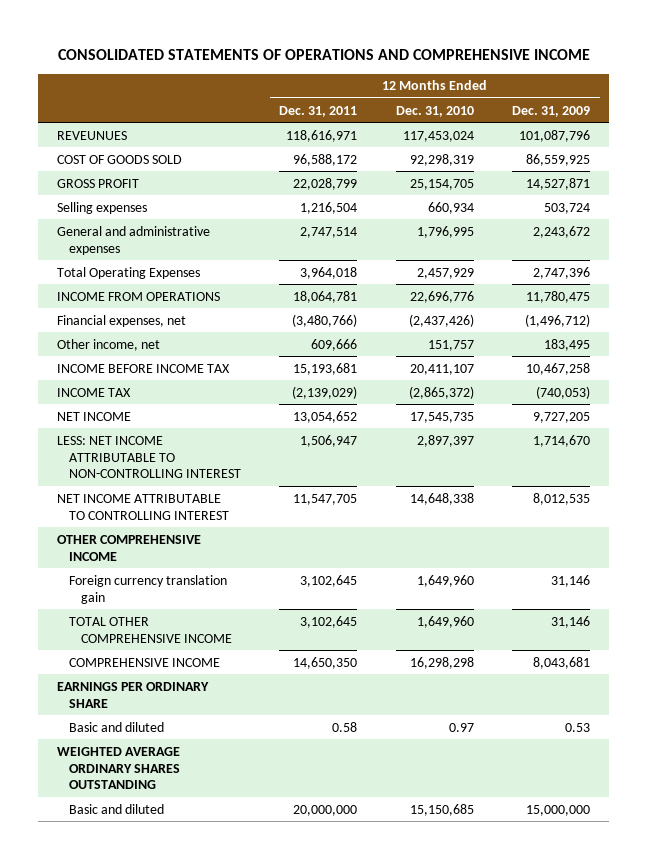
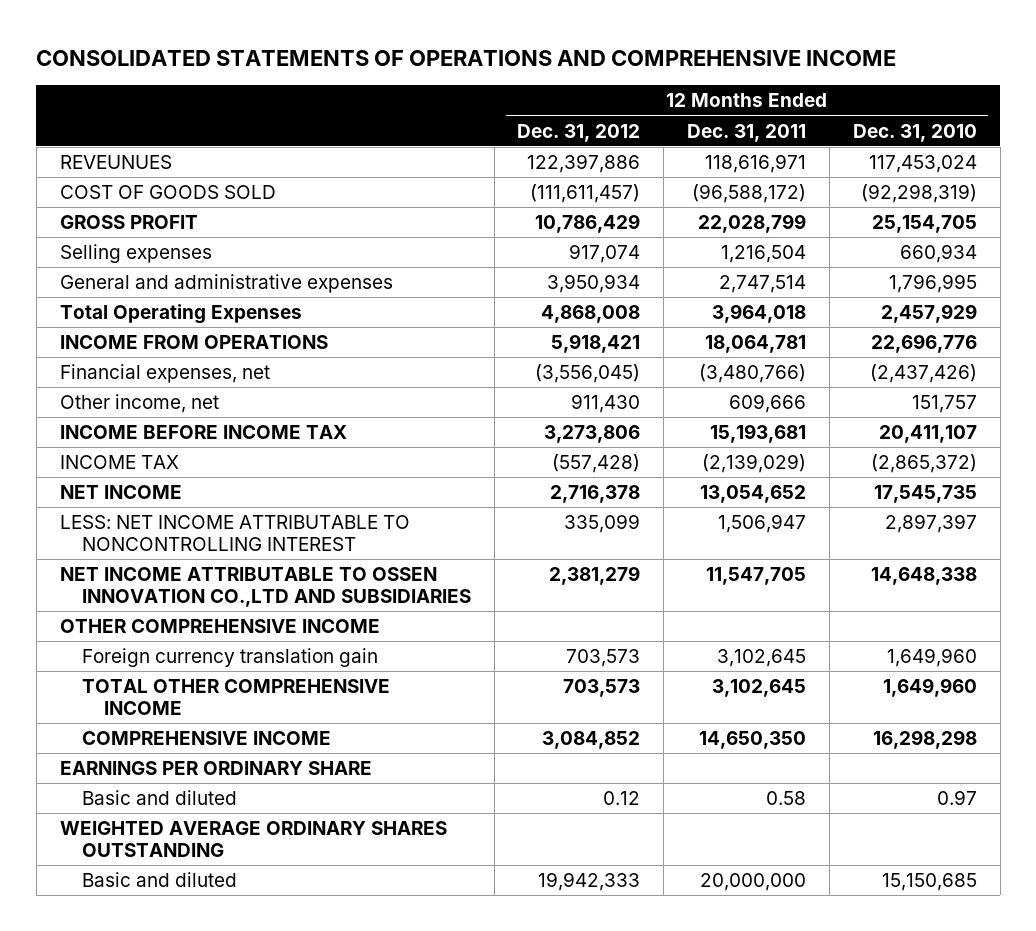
- | 12 Months Ended Dec. 31, 2011 | 12 Months Ended Dec. 31, 2010 | 12 Months Ended Dec. 31, 2009
+ | 12 Months Ended Dec. 31, 2012 | 12 Months Ended Dec. 31, 2011 | 12 Months Ended Dec. 31, 2010
- COST OF GOODS SOLD | 96,588,172 | 92,298,319 | 86,559,925
+ COST OF GOODS SOLD | (111,611,457) | (96,588,172) | (92,298,319)
- LESS: NET INCOME ATTRIBUTABLE TO NON-CONTROLLING INTEREST | 1,506,947 | 2,897,397 | 1,714,670
- NET INCOME ATTRIBUTABLE TO CONTROLLING INTEREST | 11,547,705 | 14,648,338 | 8,012,535
+ LESS: NET INCOME ATTRIBUTABLE TO NONCONTROLLING INTEREST | 335,099 | 1,506,947 | 2,897,397
+ NET INCOME ATTRIBUTABLE TO OSSEN INNOVATION CO.,LTD AND SUBSIDIARIES | 2,381,279 | 11,547,705 | 14,648,338

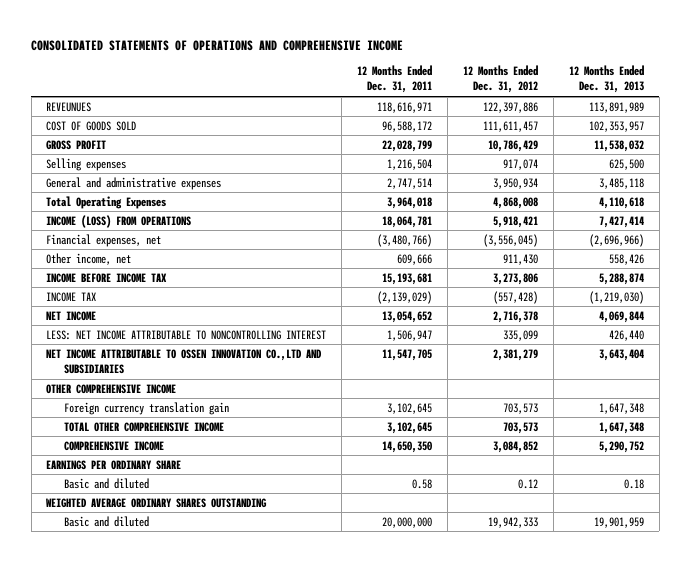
- | 12 Months Ended Dec. 31, 2012 | 12 Months Ended Dec. 31, 2011 | 12 Months Ended Dec. 31, 2010
+ | 12 Months Ended Dec. 31, 2011 | 12 Months Ended Dec. 31, 2012 | 12 Months Ended Dec. 31, 2013
- COST OF GOODS SOLD | (111,611,457) | (96,588,172) | (92,298,319)
+ COST OF GOODS SOLD | 96,588,172 | 111,611,457 | 102,353,957
- INCOME FROM OPERATIONS | 5,918,421 | 18,064,781 | 22,696,776
+ INCOME (LOSS) FROM OPERATIONS | 18,064,781 | 5,918,421 | 7,427,414

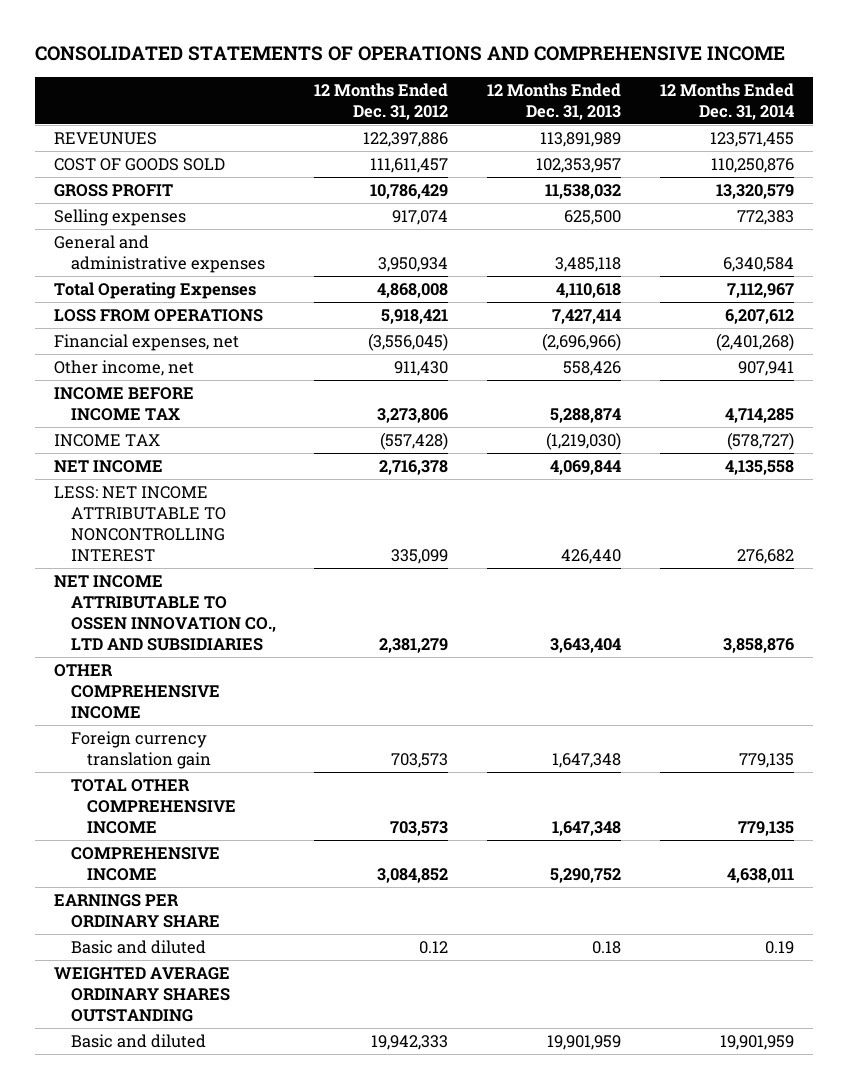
- | 12 Months Ended Dec. 31, 2011 | 12 Months Ended Dec. 31, 2012 | 12 Months Ended Dec. 31, 2013
+ | 12 Months Ended Dec. 31, 2012 | 12 Months Ended Dec. 31, 2013 | 12 Months Ended Dec. 31, 2014
- INCOME (LOSS) FROM OPERATIONS | 18,064,781 | 5,918,421 | 7,427,414
+ LOSS FROM OPERATIONS | 5,918,421 | 7,427,414 | 6,207,612
- NET INCOME ATTRIBUTABLE TO OSSEN INNOVATION CO.,LTD AND SUBSIDIARIES | 11,547,705 | 2,381,279 | 3,643,404
+ NET INCOME ATTRIBUTABLE TO OSSEN INNOVATION CO., LTD AND SUBSIDIARIES | 2,381,279 | 3,643,404 | 3,858,876

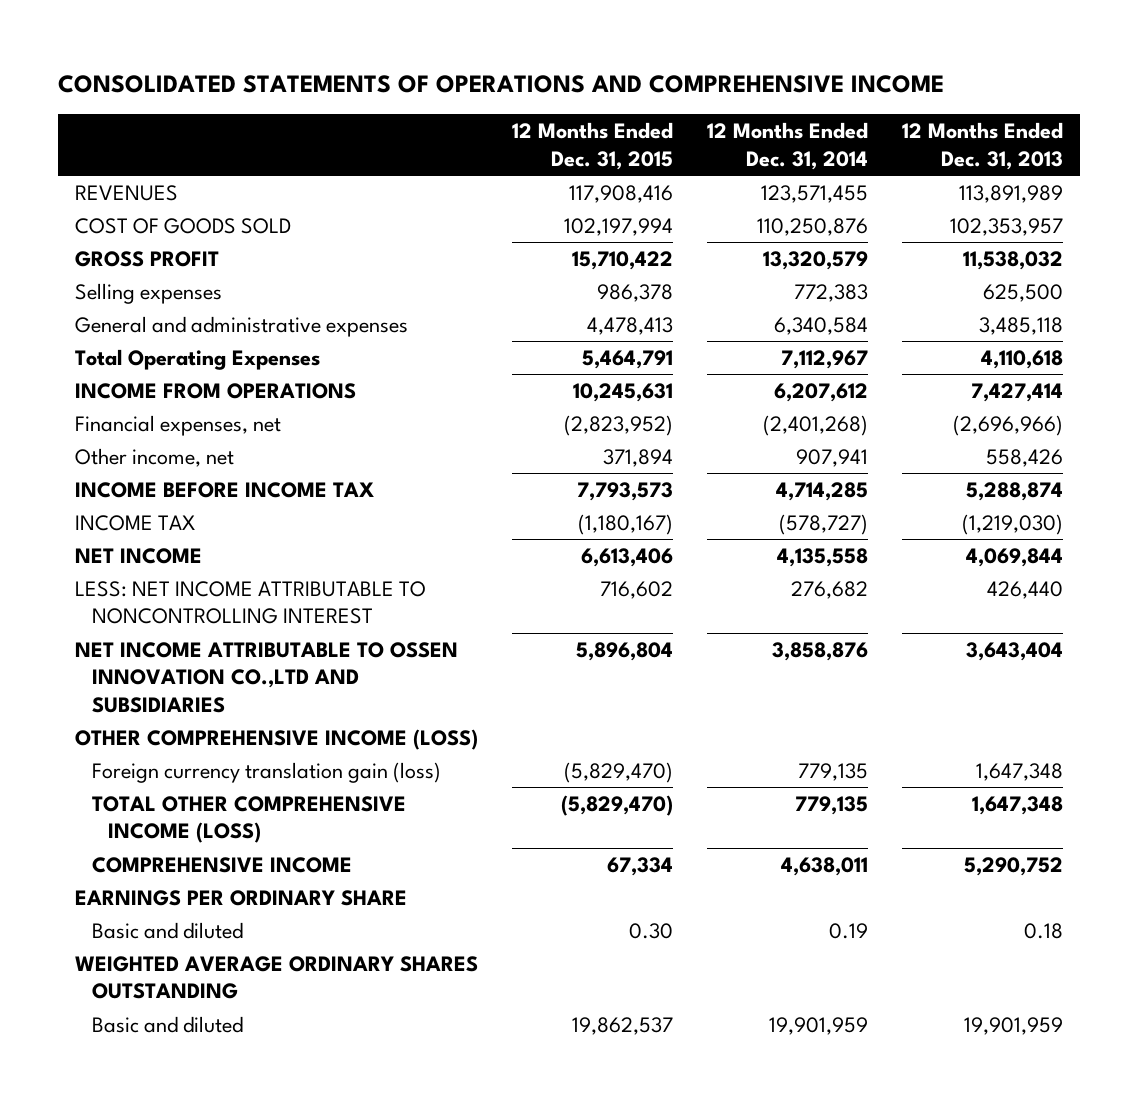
- | 12 Months Ended Dec. 31, 2012 | 12 Months Ended Dec. 31, 2013 | 12 Months Ended Dec. 31, 2014
+ | 12 Months Ended Dec. 31, 2015 | 12 Months Ended Dec. 31, 2014 | 12 Months Ended Dec. 31, 2013
- REVEUNUES | 122,397,886 | 113,891,989 | 123,571,455
+ REVENUES | 117,908,416 | 123,571,455 | 113,891,989
- LOSS FROM OPERATIONS | 5,918,421 | 7,427,414 | 6,207,612
+ INCOME FROM OPERATIONS | 10,245,631 | 6,207,612 | 7,427,414
- NET INCOME ATTRIBUTABLE TO OSSEN INNOVATION CO., LTD AND SUBSIDIARIES | 2,381,279 | 3,643,404 | 3,858,876
- OTHER COMPREHENSIVE INCOME
- Foreign currency translation gain | 703,573 | 1,647,348 | 779,135
- TOTAL OTHER COMPREHENSIVE INCOME | 703,573 | 1,647,348 | 779,135
+ NET INCOME ATTRIBUTABLE TO OSSEN INNOVATION CO.,LTD AND SUBSIDIARIES | 5,896,804 | 3,858,876 | 3,643,404
+ OTHER COMPREHENSIVE INCOME (LOSS)
+ Foreign currency translation gain (loss) | (5,829,470) | 779,135 | 1,647,348
+ TOTAL OTHER COMPREHENSIVE INCOME (LOSS) | (5,829,470) | 779,135 | 1,647,348

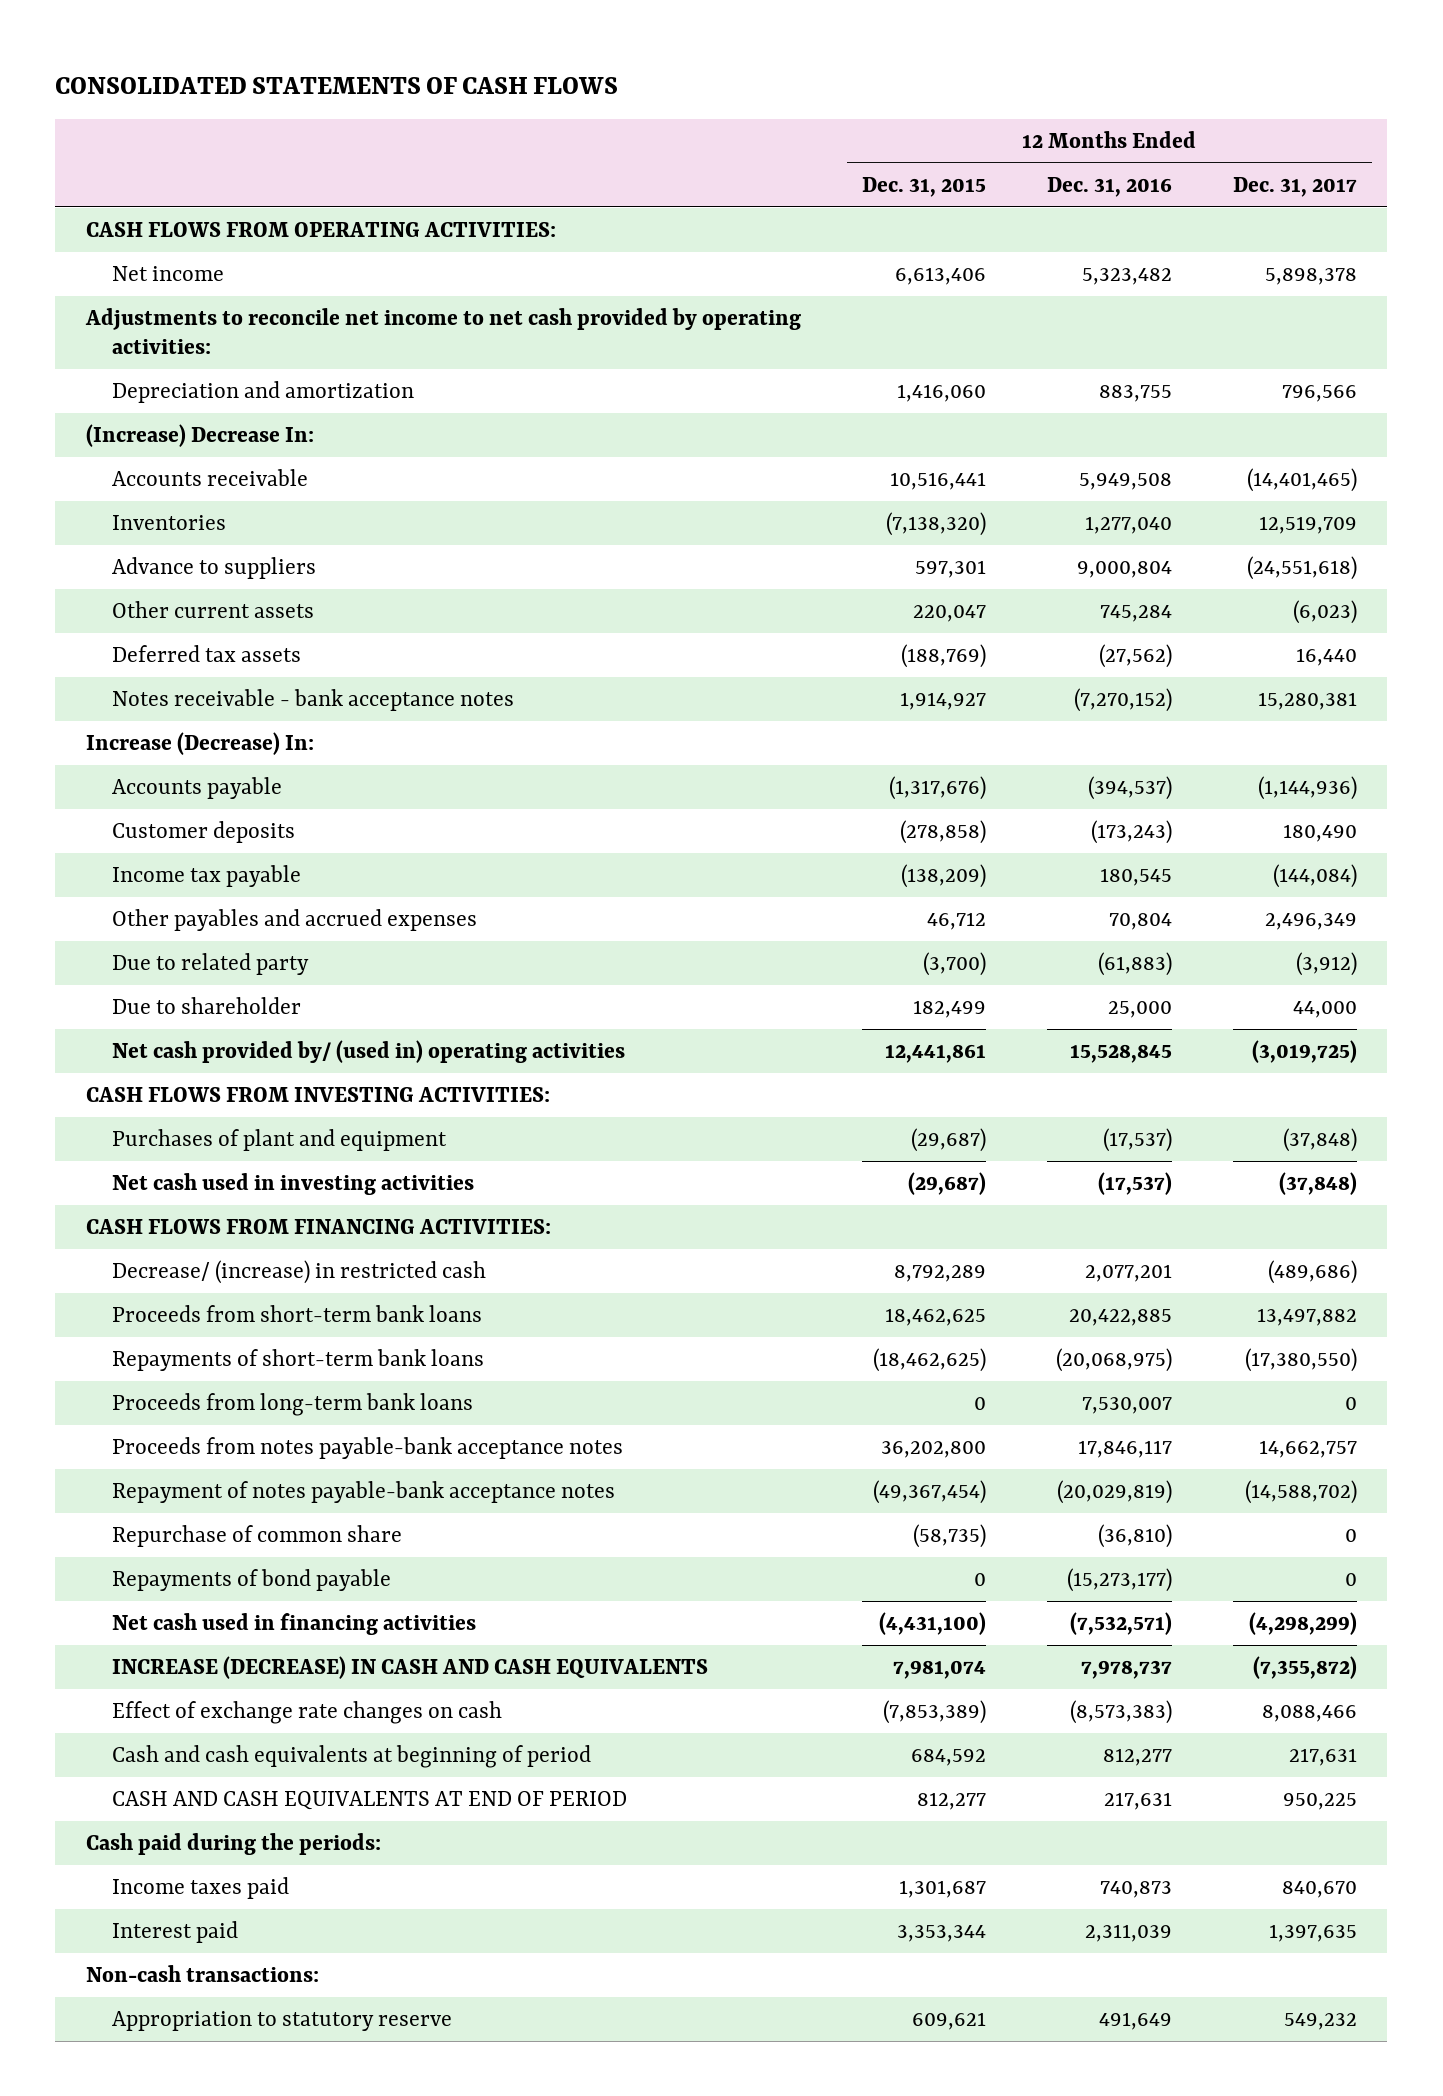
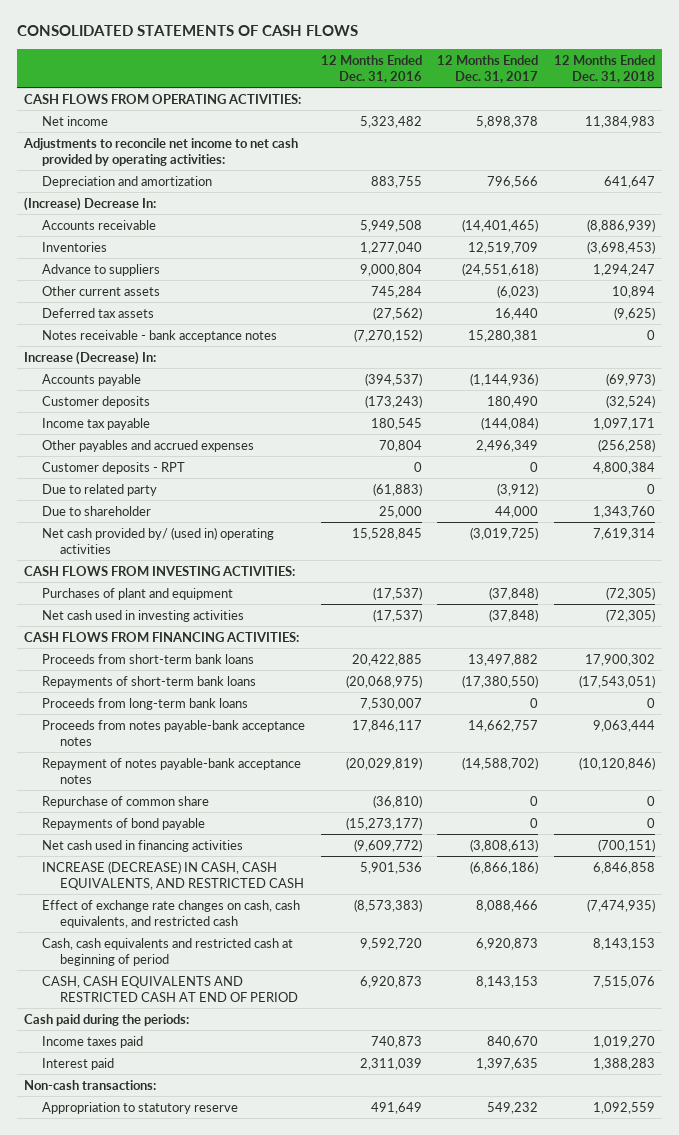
- | 12 Months Ended Dec. 31, 2015 | 12 Months Ended Dec. 31, 2016 | 12 Months Ended Dec. 31, 2017
+ | 12 Months Ended Dec. 31, 2016 | 12 Months Ended Dec. 31, 2017 | 12 Months Ended Dec. 31, 2018
+ Customer deposits - RPT | 0 | 0 | 4,800,384
- Decrease/ (increase) in restricted cash | 8,792,289 | 2,077,201 | (489,686)
- Net cash used in financing activities | (4,431,100) | (7,532,571) | (4,298,299)
- INCREASE (DECREASE) IN CASH AND CASH EQUIVALENTS | 7,981,074 | 7,978,737 | (7,355,872)
- Effect of exchange rate changes on cash | (7,853,389) | (8,573,383) | 8,088,466
- Cash and cash equivalents at beginning of period | 684,592 | 812,277 | 217,631
- CASH AND CASH EQUIVALENTS AT END OF PERIOD | 812,277 | 217,631 | 950,225
+ Net cash used in financing activities | (9,609,772) | (3,808,613) | (700,151)
+ INCREASE (DECREASE) IN CASH, CASH EQUIVALENTS, AND RESTRICTED CASH | 5,901,536 | (6,866,186) | 6,846,858
+ Effect of exchange rate changes on cash, cash equivalents, and restricted cash | (8,573,383) | 8,088,466 | (7,474,935)
+ Cash, cash equivalents and restricted cash at beginning of period | 9,592,720 | 6,920,873 | 8,143,153
+ CASH, CASH EQUIVALENTS AND RESTRICTED CASH AT END OF PERIOD | 6,920,873 | 8,143,153 | 7,515,076

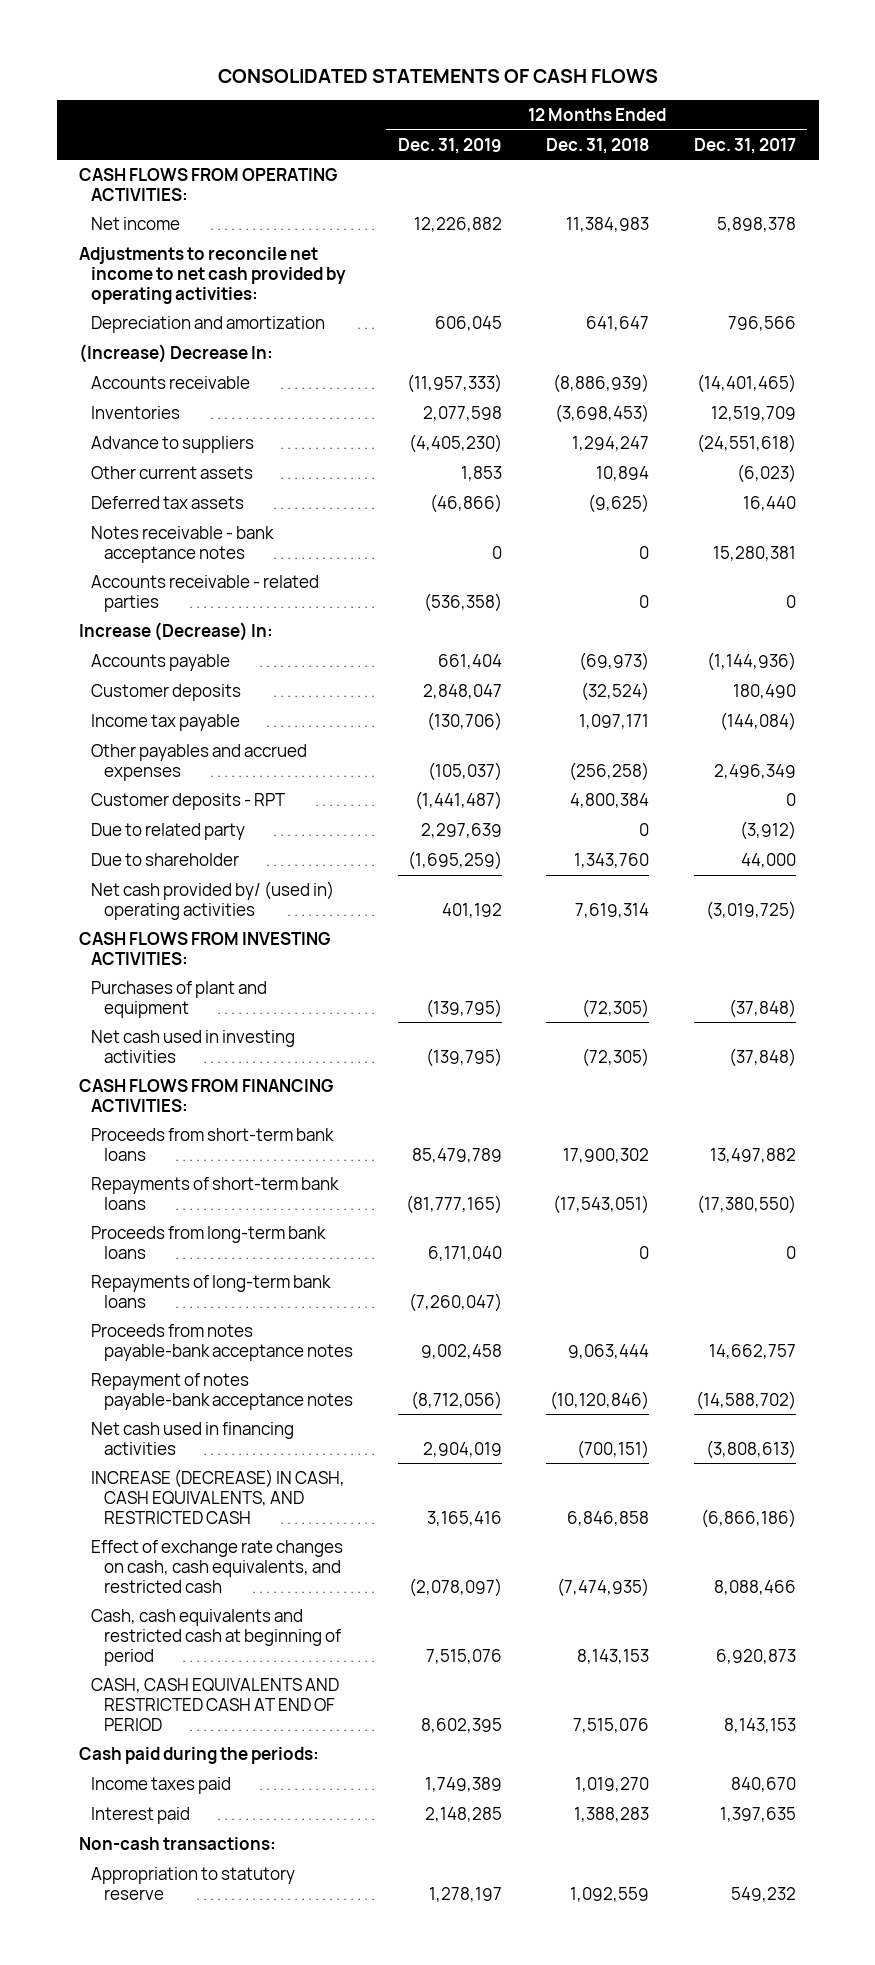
- | 12 Months Ended Dec. 31, 2016 | 12 Months Ended Dec. 31, 2017 | 12 Months Ended Dec. 31, 2018
+ | 12 Months Ended Dec. 31, 2019 | 12 Months Ended Dec. 31, 2018 | 12 Months Ended Dec. 31, 2017
+ Accounts receivable - related parties | (536,358) | 0 | 0
+ Repayments of long-term bank loans | (7,260,047) | |
- Repurchase of common share | (36,810) | 0 | 0
- Repayments of bond payable | (15,273,177) | 0 | 0

